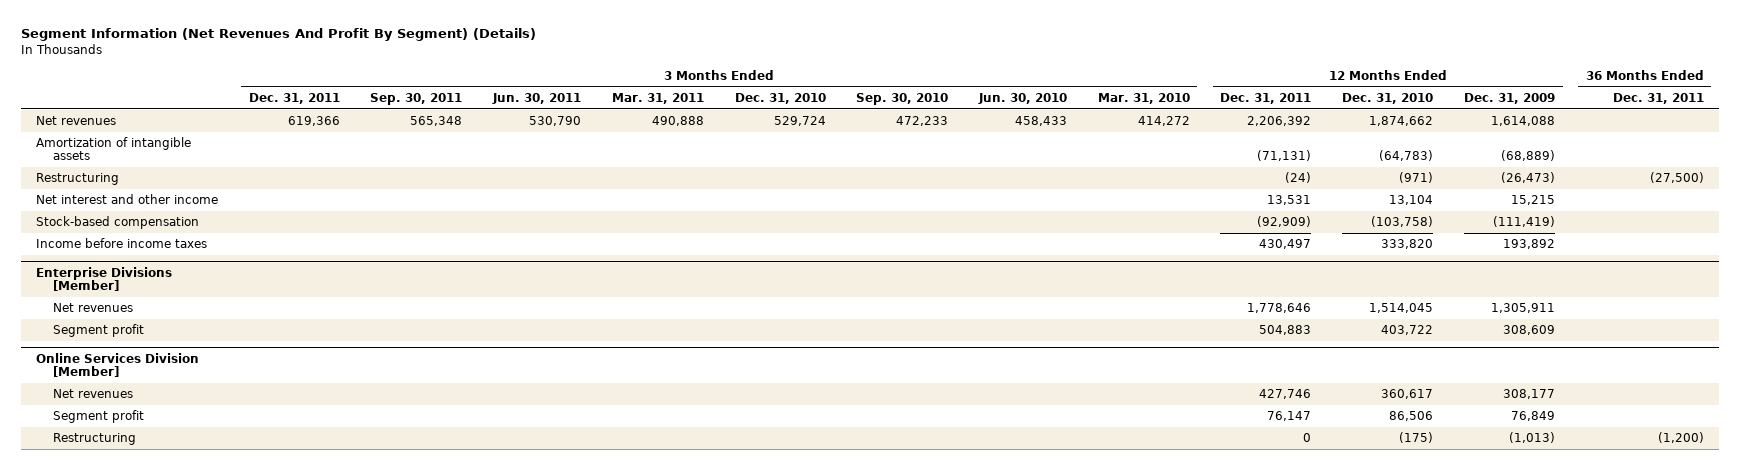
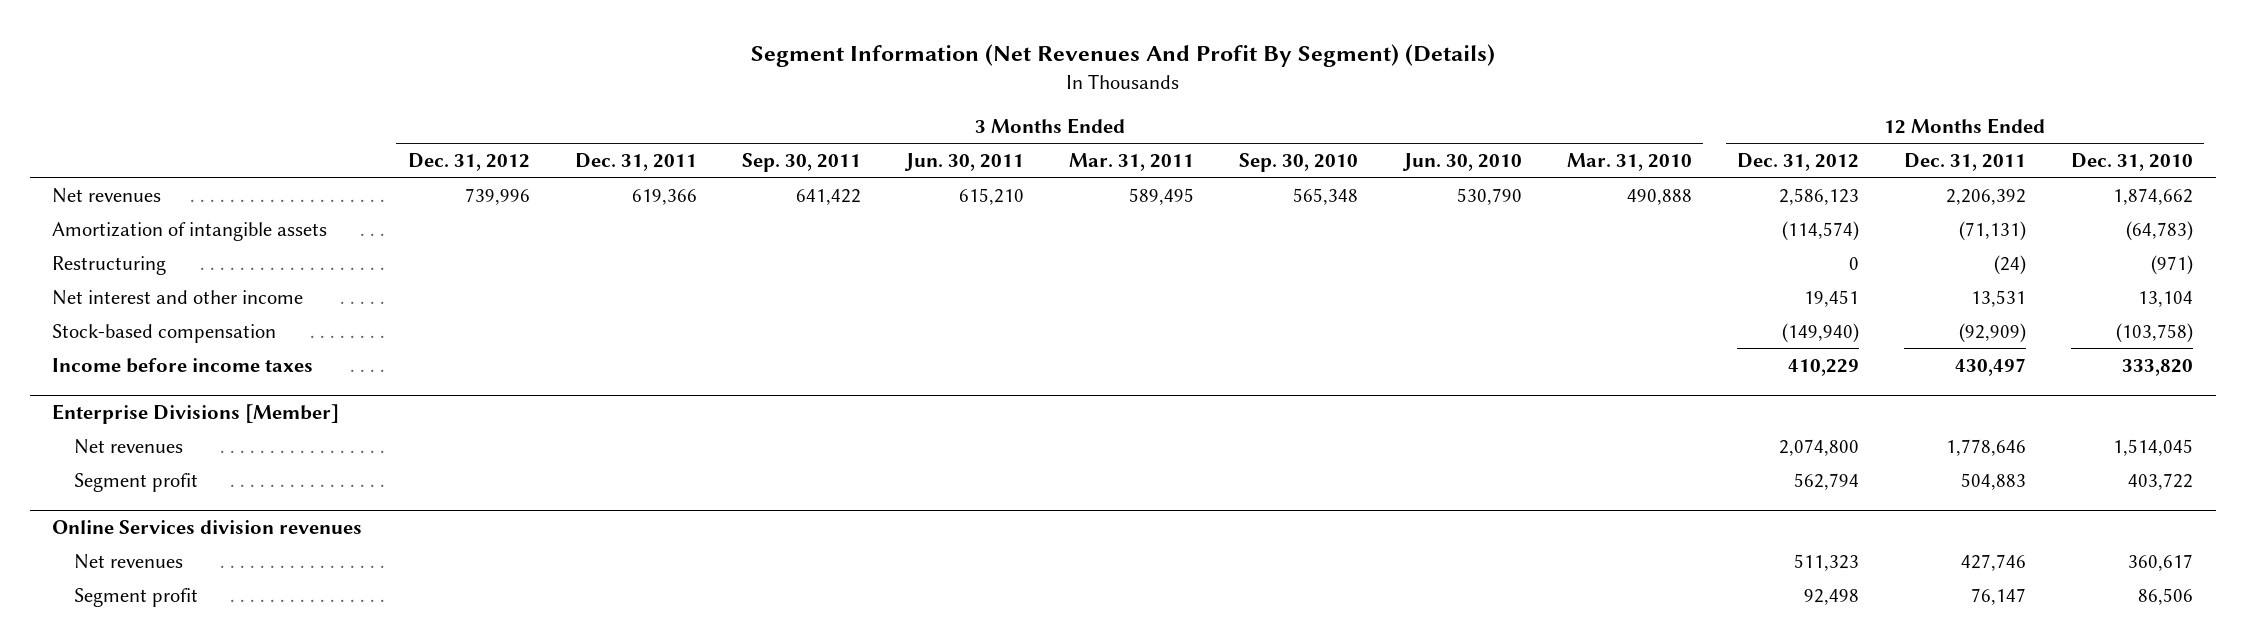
- | 3 Months Ended Dec. 31, 2011 | 3 Months Ended Sep. 30, 2011 | 3 Months Ended Jun. 30, 2011 | 3 Months Ended Mar. 31, 2011 | 3 Months Ended Dec. 31, 2010 | 3 Months Ended Sep. 30, 2010 | 3 Months Ended Jun. 30, 2010 | 3 Months Ended Mar. 31, 2010 | 12 Months Ended Dec. 31, 2011 | 12 Months Ended Dec. 31, 2010 | 12 Months Ended Dec. 31, 2009 | 36 Months Ended Dec. 31, 2011
+ | 3 Months Ended Dec. 31, 2012 | 3 Months Ended Dec. 31, 2011 | 3 Months Ended Sep. 30, 2011 | 3 Months Ended Jun. 30, 2011 | 3 Months Ended Mar. 31, 2011 | 3 Months Ended Sep. 30, 2010 | 3 Months Ended Jun. 30, 2010 | 3 Months Ended Mar. 31, 2010 | 12 Months Ended Dec. 31, 2012 | 12 Months Ended Dec. 31, 2011 | 12 Months Ended Dec. 31, 2010
- Net revenues | 619,366 | 565,348 | 530,790 | 490,888 | 529,724 | 472,233 | 458,433 | 414,272 | 2,206,392 | 1,874,662 | 1,614,088 |
+ Net revenues | 739,996 | 619,366 | 641,422 | 615,210 | 589,495 | 565,348 | 530,790 | 490,888 | 2,586,123 | 2,206,392 | 1,874,662
- Online Services Division [Member]
+ Online Services division revenues
- Restructuring | | | | | | | | | 0 | (175) | (1,013) | (1,200)

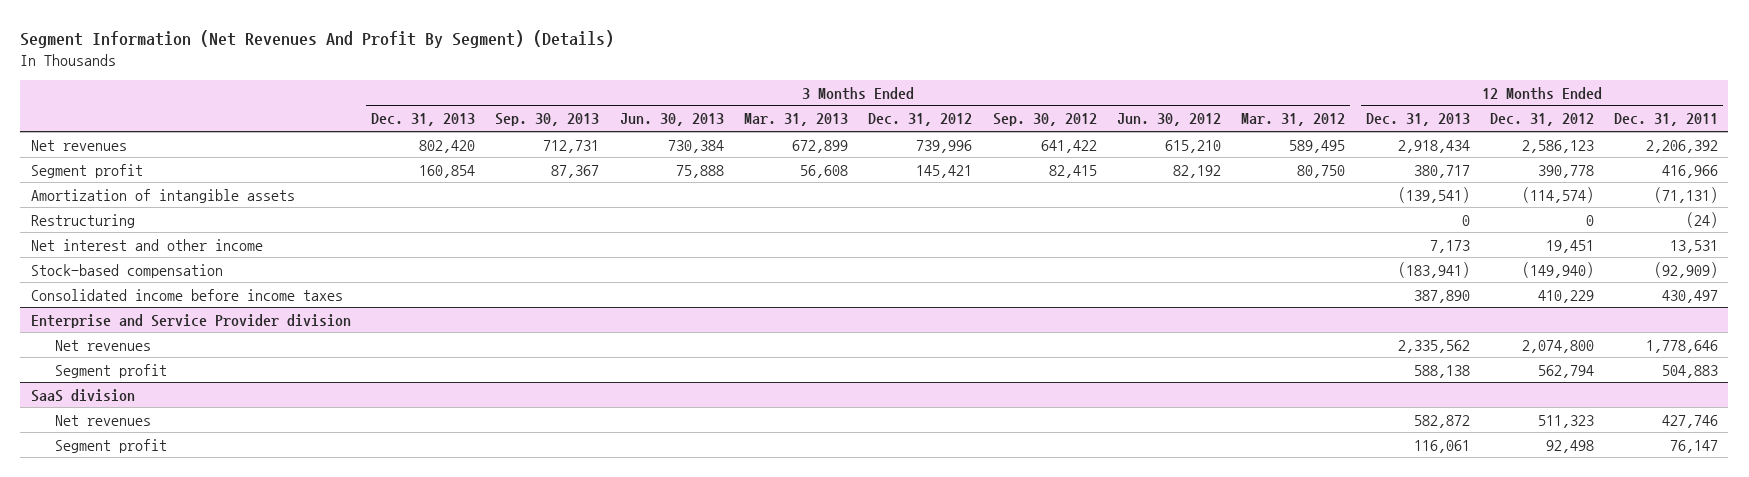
- | 3 Months Ended Dec. 31, 2012 | 3 Months Ended Dec. 31, 2011 | 3 Months Ended Sep. 30, 2011 | 3 Months Ended Jun. 30, 2011 | 3 Months Ended Mar. 31, 2011 | 3 Months Ended Sep. 30, 2010 | 3 Months Ended Jun. 30, 2010 | 3 Months Ended Mar. 31, 2010 | 12 Months Ended Dec. 31, 2012 | 12 Months Ended Dec. 31, 2011 | 12 Months Ended Dec. 31, 2010
+ | 3 Months Ended Dec. 31, 2013 | 3 Months Ended Sep. 30, 2013 | 3 Months Ended Jun. 30, 2013 | 3 Months Ended Mar. 31, 2013 | 3 Months Ended Dec. 31, 2012 | 3 Months Ended Sep. 30, 2012 | 3 Months Ended Jun. 30, 2012 | 3 Months Ended Mar. 31, 2012 | 12 Months Ended Dec. 31, 2013 | 12 Months Ended Dec. 31, 2012 | 12 Months Ended Dec. 31, 2011
+ Segment profit | 160,854 | 87,367 | 75,888 | 56,608 | 145,421 | 82,415 | 82,192 | 80,750 | 380,717 | 390,778 | 416,966
- Income before income taxes | | | | | | | | | 410,229 | 430,497 | 333,820
- Enterprise Divisions [Member]
+ Consolidated income before income taxes | | | | | | | | | 387,890 | 410,229 | 430,497
+ Enterprise and Service Provider division
- Online Services division revenues
+ SaaS division

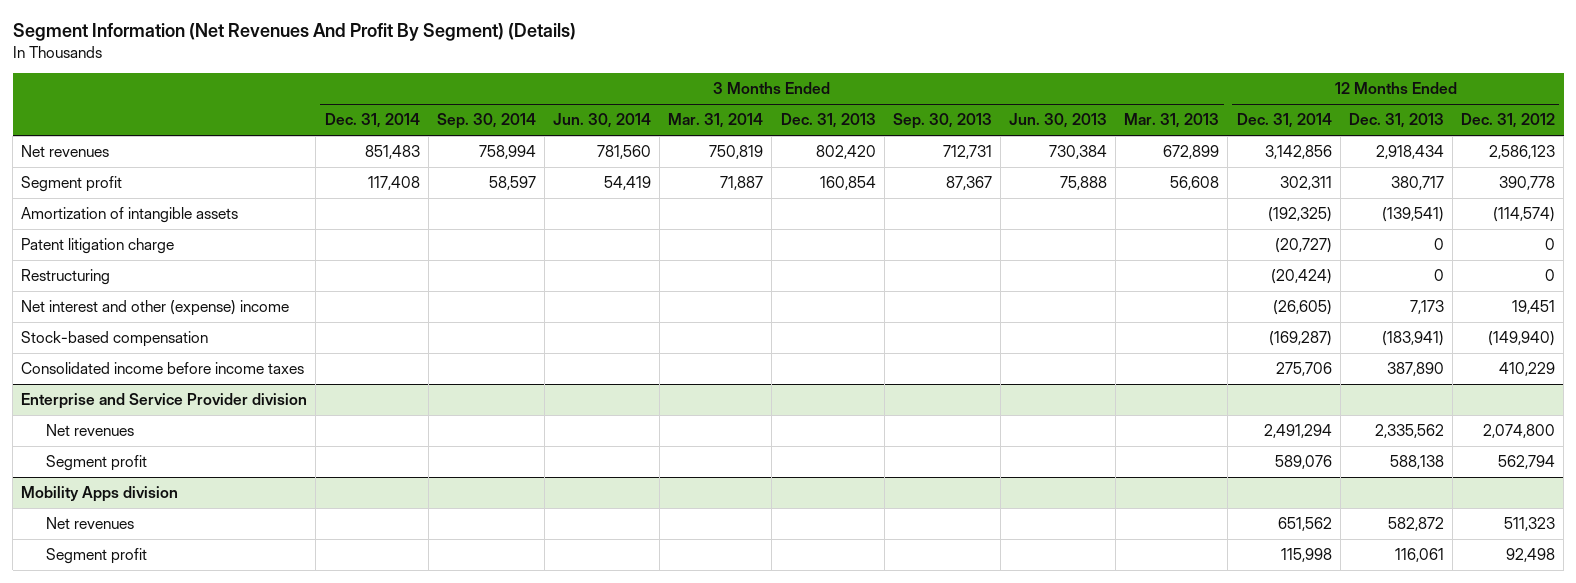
- | 3 Months Ended Dec. 31, 2013 | 3 Months Ended Sep. 30, 2013 | 3 Months Ended Jun. 30, 2013 | 3 Months Ended Mar. 31, 2013 | 3 Months Ended Dec. 31, 2012 | 3 Months Ended Sep. 30, 2012 | 3 Months Ended Jun. 30, 2012 | 3 Months Ended Mar. 31, 2012 | 12 Months Ended Dec. 31, 2013 | 12 Months Ended Dec. 31, 2012 | 12 Months Ended Dec. 31, 2011
+ | 3 Months Ended Dec. 31, 2014 | 3 Months Ended Sep. 30, 2014 | 3 Months Ended Jun. 30, 2014 | 3 Months Ended Mar. 31, 2014 | 3 Months Ended Dec. 31, 2013 | 3 Months Ended Sep. 30, 2013 | 3 Months Ended Jun. 30, 2013 | 3 Months Ended Mar. 31, 2013 | 12 Months Ended Dec. 31, 2014 | 12 Months Ended Dec. 31, 2013 | 12 Months Ended Dec. 31, 2012
+ Patent litigation charge | | | | | | | | | (20,727) | 0 | 0
- Net interest and other income | | | | | | | | | 7,173 | 19,451 | 13,531
+ Net interest and other (expense) income | | | | | | | | | (26,605) | 7,173 | 19,451
- SaaS division
+ Mobility Apps division

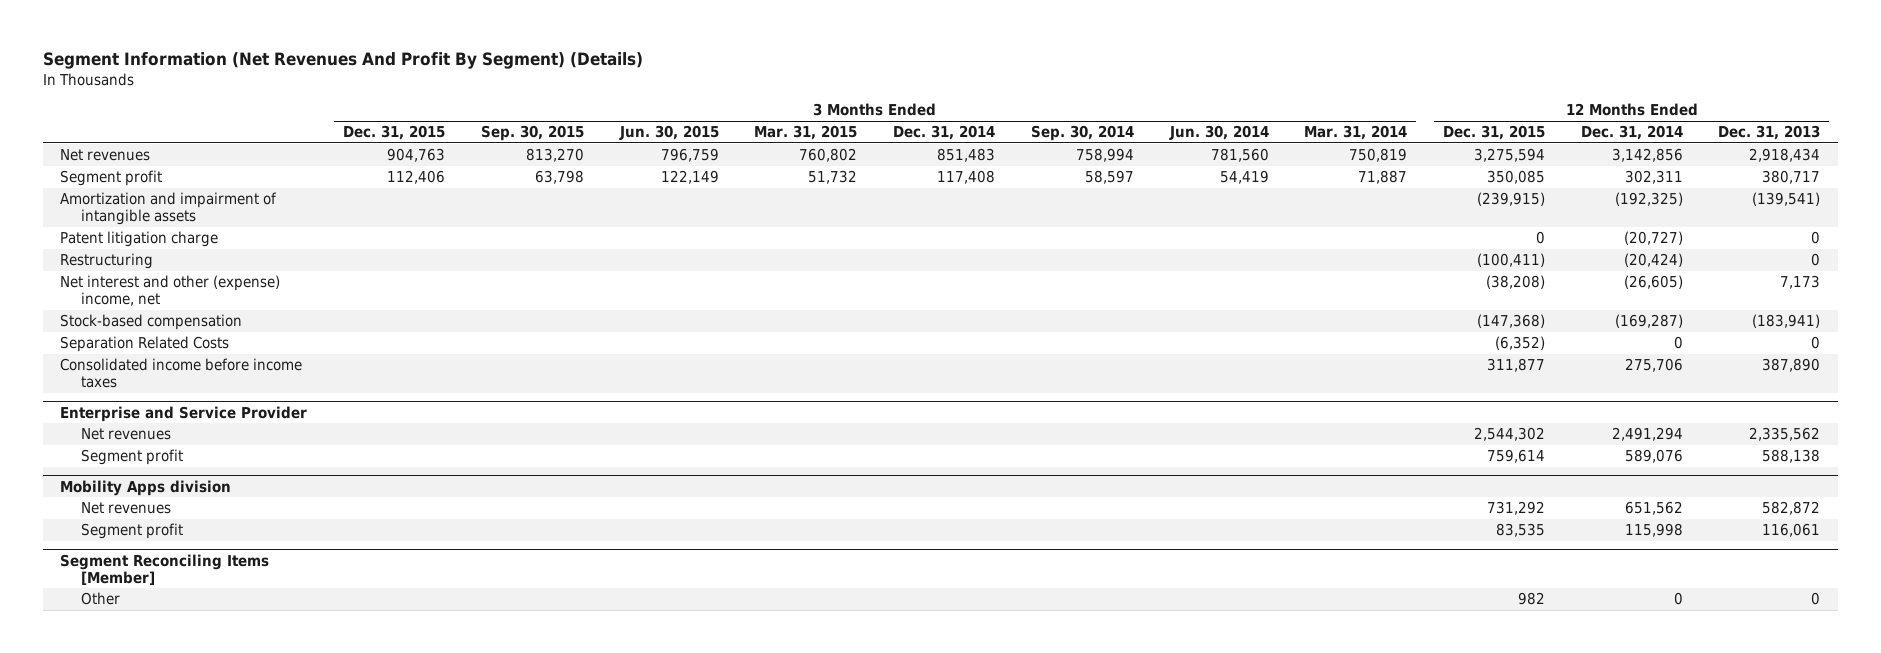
- | 3 Months Ended Dec. 31, 2014 | 3 Months Ended Sep. 30, 2014 | 3 Months Ended Jun. 30, 2014 | 3 Months Ended Mar. 31, 2014 | 3 Months Ended Dec. 31, 2013 | 3 Months Ended Sep. 30, 2013 | 3 Months Ended Jun. 30, 2013 | 3 Months Ended Mar. 31, 2013 | 12 Months Ended Dec. 31, 2014 | 12 Months Ended Dec. 31, 2013 | 12 Months Ended Dec. 31, 2012
+ | 3 Months Ended Dec. 31, 2015 | 3 Months Ended Sep. 30, 2015 | 3 Months Ended Jun. 30, 2015 | 3 Months Ended Mar. 31, 2015 | 3 Months Ended Dec. 31, 2014 | 3 Months Ended Sep. 30, 2014 | 3 Months Ended Jun. 30, 2014 | 3 Months Ended Mar. 31, 2014 | 12 Months Ended Dec. 31, 2015 | 12 Months Ended Dec. 31, 2014 | 12 Months Ended Dec. 31, 2013
- Amortization of intangible assets | | | | | | | | | (192,325) | (139,541) | (114,574)
+ Amortization and impairment of intangible assets | | | | | | | | | (239,915) | (192,325) | (139,541)
- Net interest and other (expense) income | | | | | | | | | (26,605) | 7,173 | 19,451
+ Net interest and other (expense) income, net | | | | | | | | | (38,208) | (26,605) | 7,173
+ Separation Related Costs | | | | | | | | | (6,352) | 0 | 0
- Enterprise and Service Provider division
+ Enterprise and Service Provider
+ Segment Reconciling Items [Member]
+ Other | | | | | | | | | 982 | 0 | 0

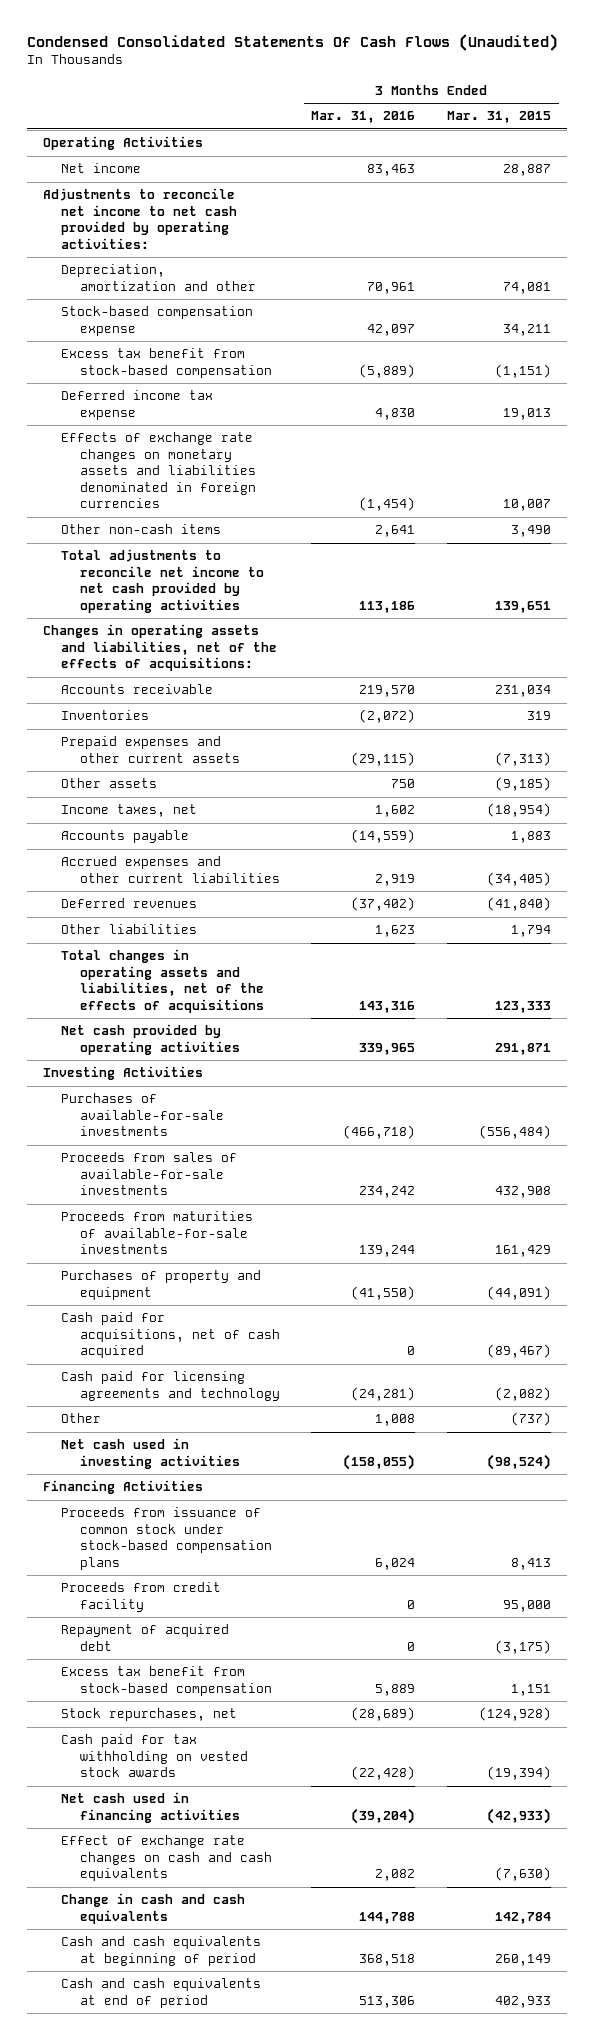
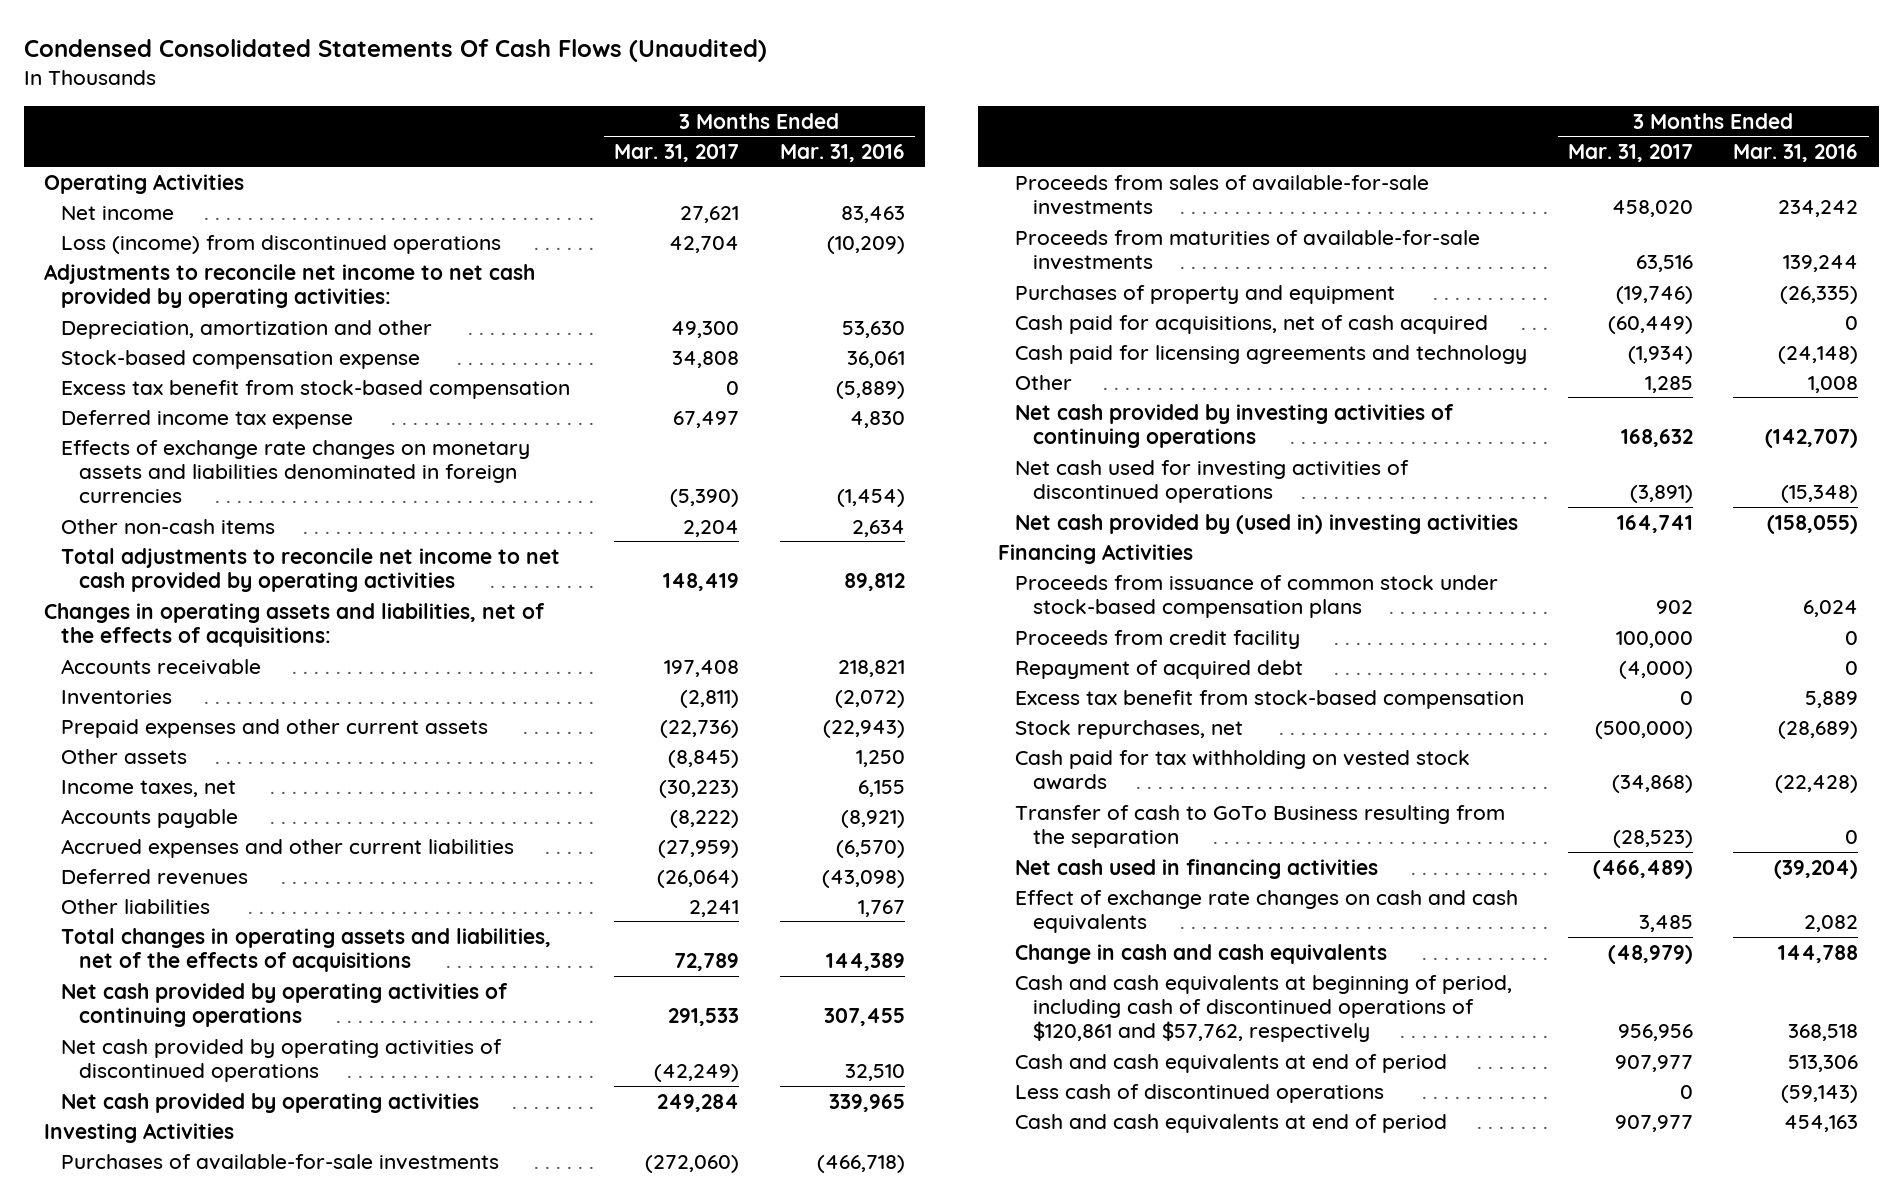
- | 3 Months Ended Mar. 31, 2016 | 3 Months Ended Mar. 31, 2015
+ | 3 Months Ended Mar. 31, 2017 | 3 Months Ended Mar. 31, 2016
+ Loss (income) from discontinued operations | 42,704 | (10,209)
- Depreciation, amortization and other | 70,961 | 74,081
- Stock-based compensation expense | 42,097 | 34,211
+ Depreciation, amortization and other | 49,300 | 53,630
+ Stock-based compensation expense | 34,808 | 36,061
- Other non-cash items | 2,641 | 3,490
- Total adjustments to reconcile net income to net cash provided by operating activities | 113,186 | 139,651
+ Other non-cash items | 2,204 | 2,634
+ Total adjustments to reconcile net income to net cash provided by operating activities | 148,419 | 89,812
- Accounts receivable | 219,570 | 231,034
+ Accounts receivable | 197,408 | 218,821
- Prepaid expenses and other current assets | (29,115) | (7,313)
- Other assets | 750 | (9,185)
- Income taxes, net | 1,602 | (18,954)
- Accounts payable | (14,559) | 1,883
- Accrued expenses and other current liabilities | 2,919 | (34,405)
- Deferred revenues | (37,402) | (41,840)
- Other liabilities | 1,623 | 1,794
- Total changes in operating assets and liabilities, net of the effects of acquisitions | 143,316 | 123,333
+ Prepaid expenses and other current assets | (22,736) | (22,943)
+ Other assets | (8,845) | 1,250
+ Income taxes, net | (30,223) | 6,155
+ Accounts payable | (8,222) | (8,921)
+ Accrued expenses and other current liabilities | (27,959) | (6,570)
+ Deferred revenues | (26,064) | (43,098)
+ Other liabilities | 2,241 | 1,767
+ Total changes in operating assets and liabilities, net of the effects of acquisitions | 72,789 | 144,389
+ Net cash provided by operating activities of continuing operations | 291,533 | 307,455
+ Net cash provided by operating activities of discontinued operations | (42,249) | 32,510
- Purchases of property and equipment | (41,550) | (44,091)
+ Purchases of property and equipment | (19,746) | (26,335)
- Cash paid for licensing agreements and technology | (24,281) | (2,082)
+ Cash paid for licensing agreements and technology | (1,934) | (24,148)
- Net cash used in investing activities | (158,055) | (98,524)
+ Net cash provided by investing activities of continuing operations | 168,632 | (142,707)
+ Net cash used for investing activities of discontinued operations | (3,891) | (15,348)
+ Net cash provided by (used in) investing activities | 164,741 | (158,055)
+ Transfer of cash to GoTo Business resulting from the separation | (28,523) | 0
- Cash and cash equivalents at beginning of period | 368,518 | 260,149
+ Cash and cash equivalents at beginning of period, including cash of discontinued operations of $120,861 and $57,762, respectively | 956,956 | 368,518
+ Less cash of discontinued operations | 0 | (59,143)
+ Cash and cash equivalents at end of period | 907,977 | 454,163

